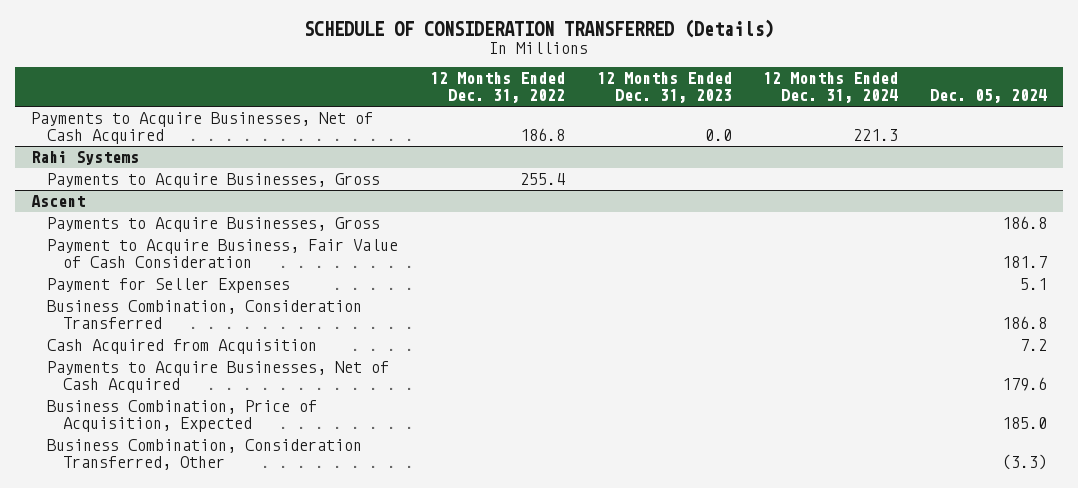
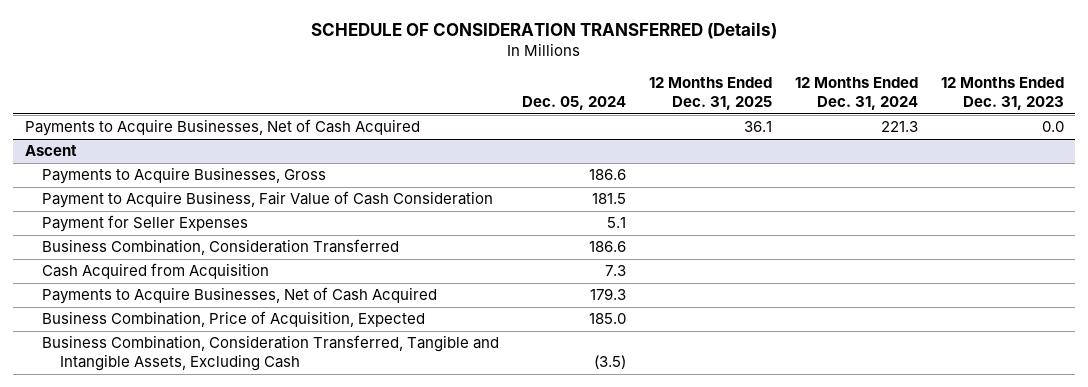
- | 12 Months Ended Dec. 31, 2022 | 12 Months Ended Dec. 31, 2023 | 12 Months Ended Dec. 31, 2024 | Dec. 05, 2024
+ | Dec. 05, 2024 | 12 Months Ended Dec. 31, 2025 | 12 Months Ended Dec. 31, 2024 | 12 Months Ended Dec. 31, 2023
- Rahi Systems
- Payments to Acquire Businesses, Gross | 255.4 | | |
@ Ascent
- Payments to Acquire Businesses, Gross | | | | 186.8
- Payment to Acquire Business, Fair Value of Cash Consideration | | | | 181.7
+ Payments to Acquire Businesses, Gross | 186.6 | | |
+ Payment to Acquire Business, Fair Value of Cash Consideration | 181.5 | | |
- Business Combination, Consideration Transferred | | | | 186.8
- Cash Acquired from Acquisition | | | | 7.2
- Payments to Acquire Businesses, Net of Cash Acquired | | | | 179.6
+ Business Combination, Consideration Transferred | 186.6 | | |
+ Cash Acquired from Acquisition | 7.3 | | |
+ Payments to Acquire Businesses, Net of Cash Acquired | 179.3 | | |
- Business Combination, Consideration Transferred, Other | | | | (3.3)
+ Business Combination, Consideration Transferred, Tangible and Intangible Assets, Excluding Cash | (3.5) | | |

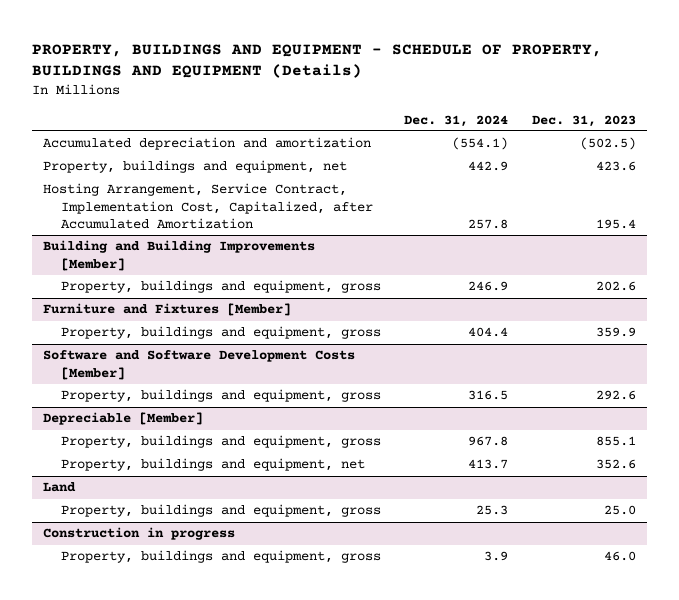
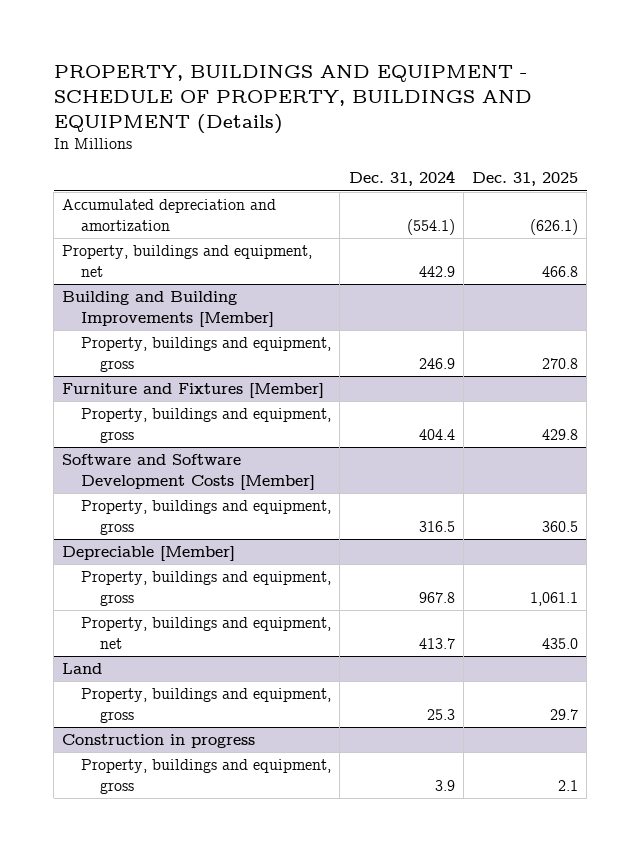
- | Dec. 31, 2024 | Dec. 31, 2023
+ | Dec. 31, 2024 | Dec. 31, 2025
- Hosting Arrangement, Service Contract, Implementation Cost, Capitalized, after Accumulated Amortization | 257.8 | 195.4

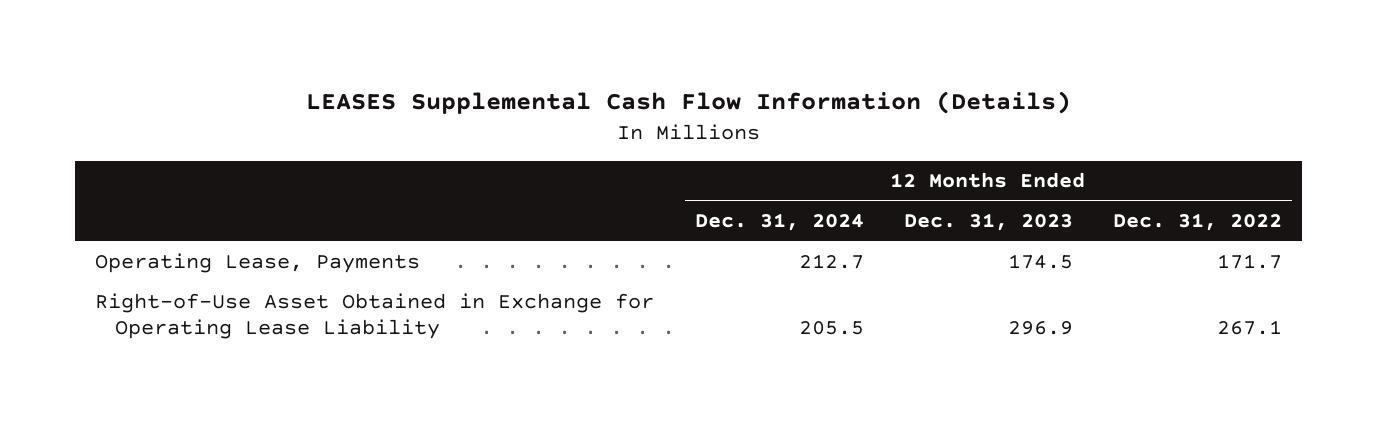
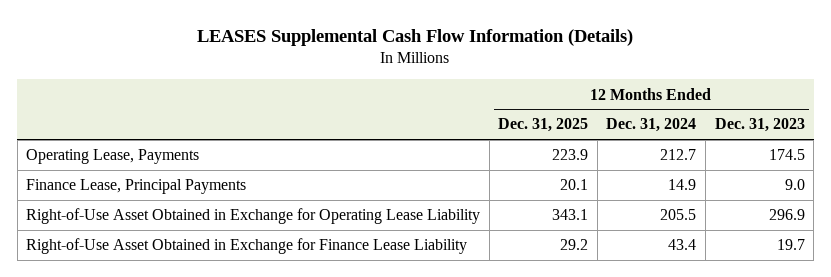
- | 12 Months Ended Dec. 31, 2024 | 12 Months Ended Dec. 31, 2023 | 12 Months Ended Dec. 31, 2022
+ | 12 Months Ended Dec. 31, 2025 | 12 Months Ended Dec. 31, 2024 | 12 Months Ended Dec. 31, 2023
+ Finance Lease, Principal Payments | 20.1 | 14.9 | 9.0
+ Right-of-Use Asset Obtained in Exchange for Finance Lease Liability | 29.2 | 43.4 | 19.7

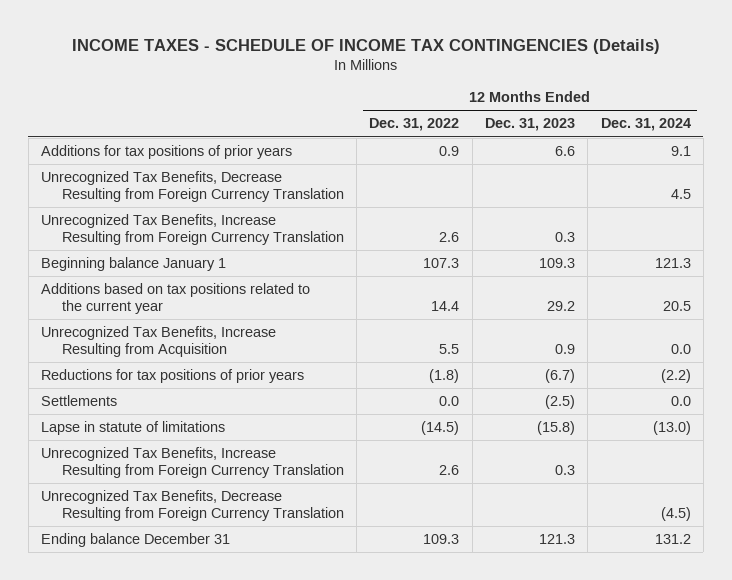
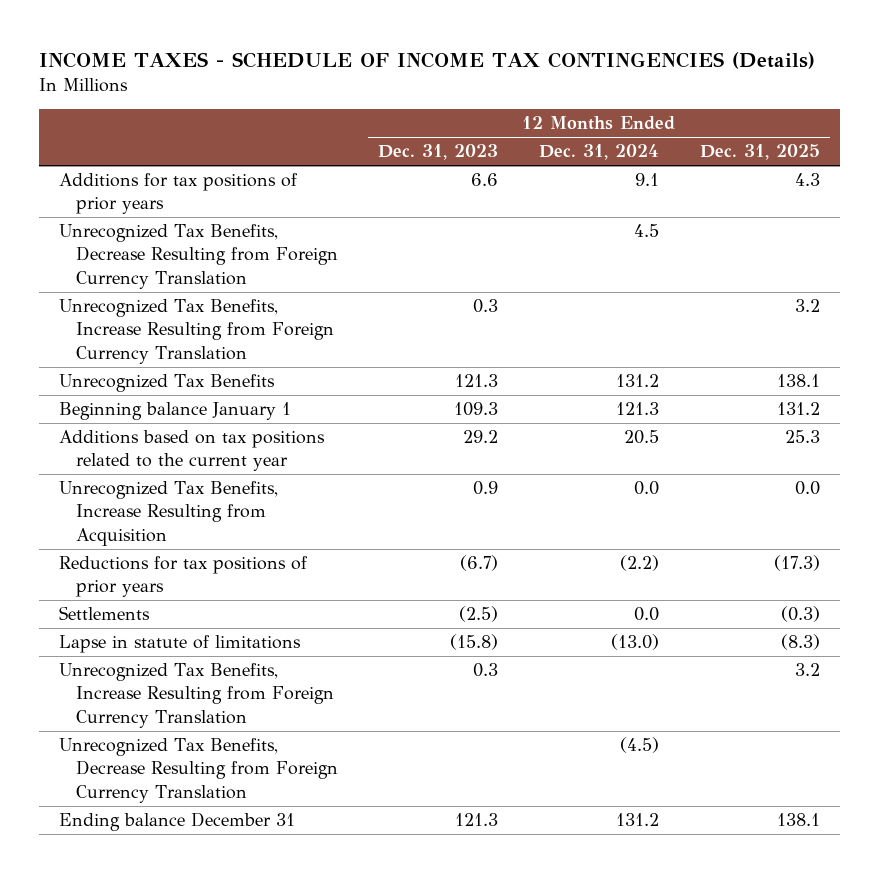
- | 12 Months Ended Dec. 31, 2022 | 12 Months Ended Dec. 31, 2023 | 12 Months Ended Dec. 31, 2024
+ | 12 Months Ended Dec. 31, 2023 | 12 Months Ended Dec. 31, 2024 | 12 Months Ended Dec. 31, 2025
+ Unrecognized Tax Benefits | 121.3 | 131.2 | 138.1

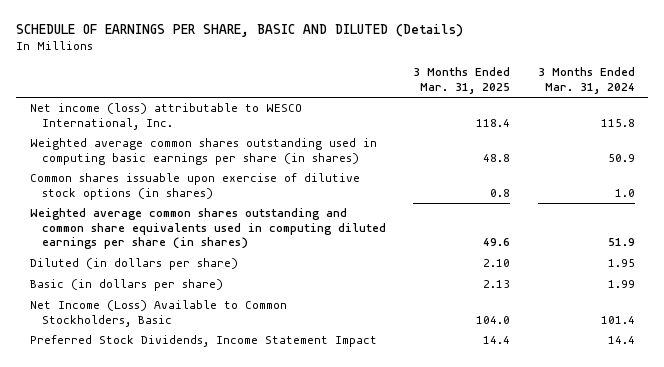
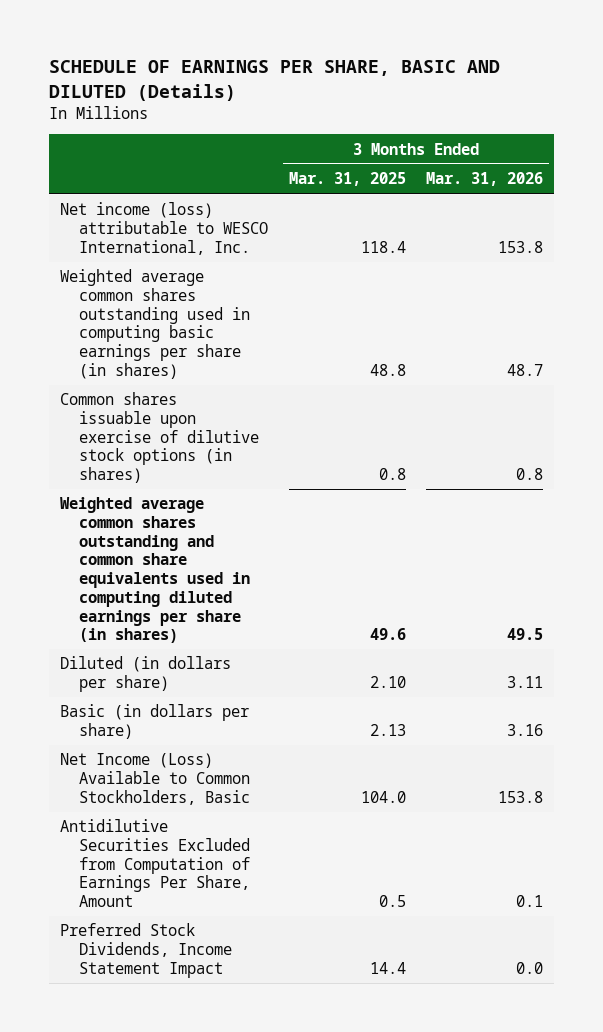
- | 3 Months Ended Mar. 31, 2025 | 3 Months Ended Mar. 31, 2024
+ | 3 Months Ended Mar. 31, 2025 | 3 Months Ended Mar. 31, 2026
+ Antidilutive Securities Excluded from Computation of Earnings Per Share, Amount | 0.5 | 0.1

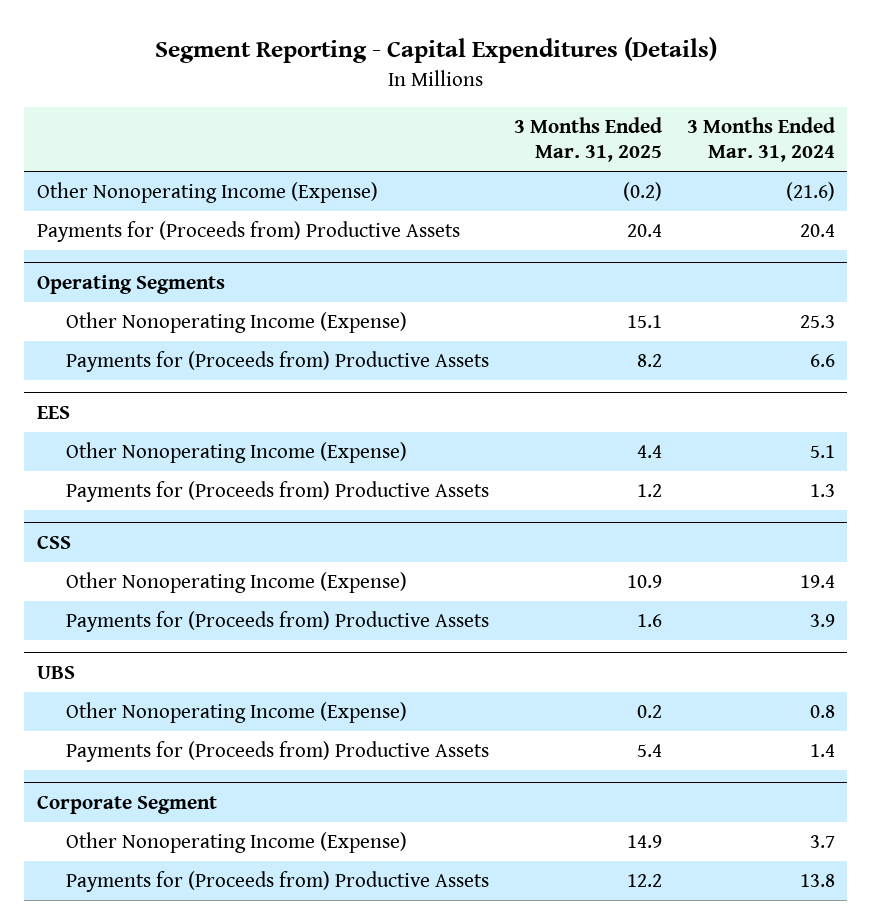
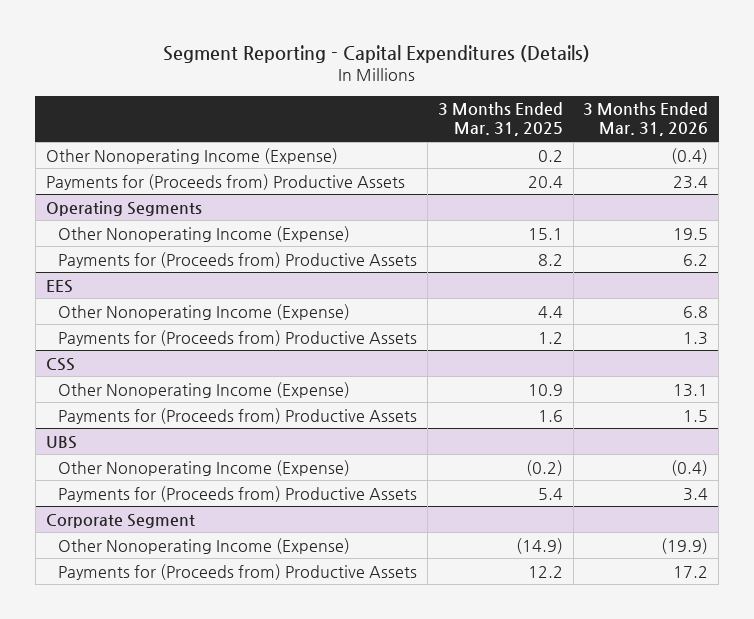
- | 3 Months Ended Mar. 31, 2025 | 3 Months Ended Mar. 31, 2024
+ | 3 Months Ended Mar. 31, 2025 | 3 Months Ended Mar. 31, 2026
- Other Nonoperating Income (Expense) | (0.2) | (21.6)
+ Other Nonoperating Income (Expense) | 0.2 | (0.4)
@ UBS
- Other Nonoperating Income (Expense) | 0.2 | 0.8
+ Other Nonoperating Income (Expense) | (0.2) | (0.4)
@ Corporate Segment
- Other Nonoperating Income (Expense) | 14.9 | 3.7
+ Other Nonoperating Income (Expense) | (14.9) | (19.9)

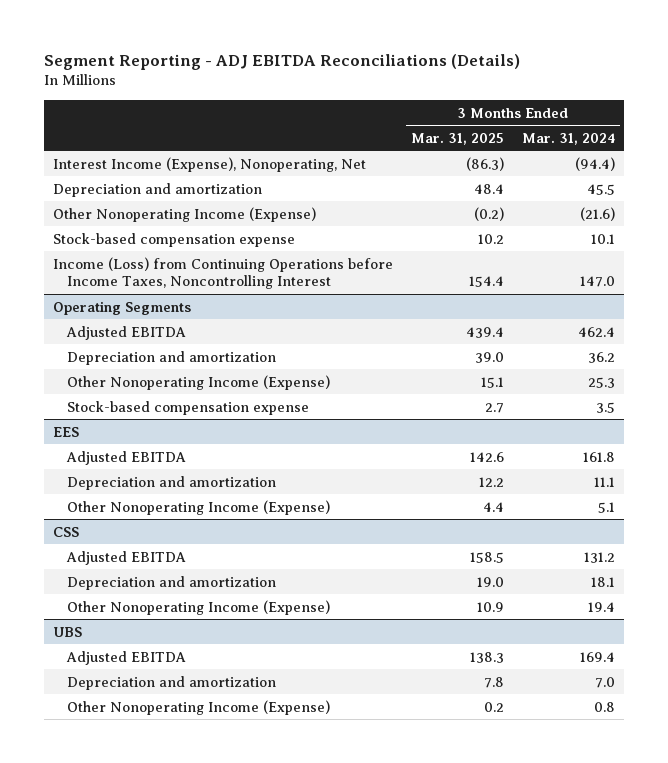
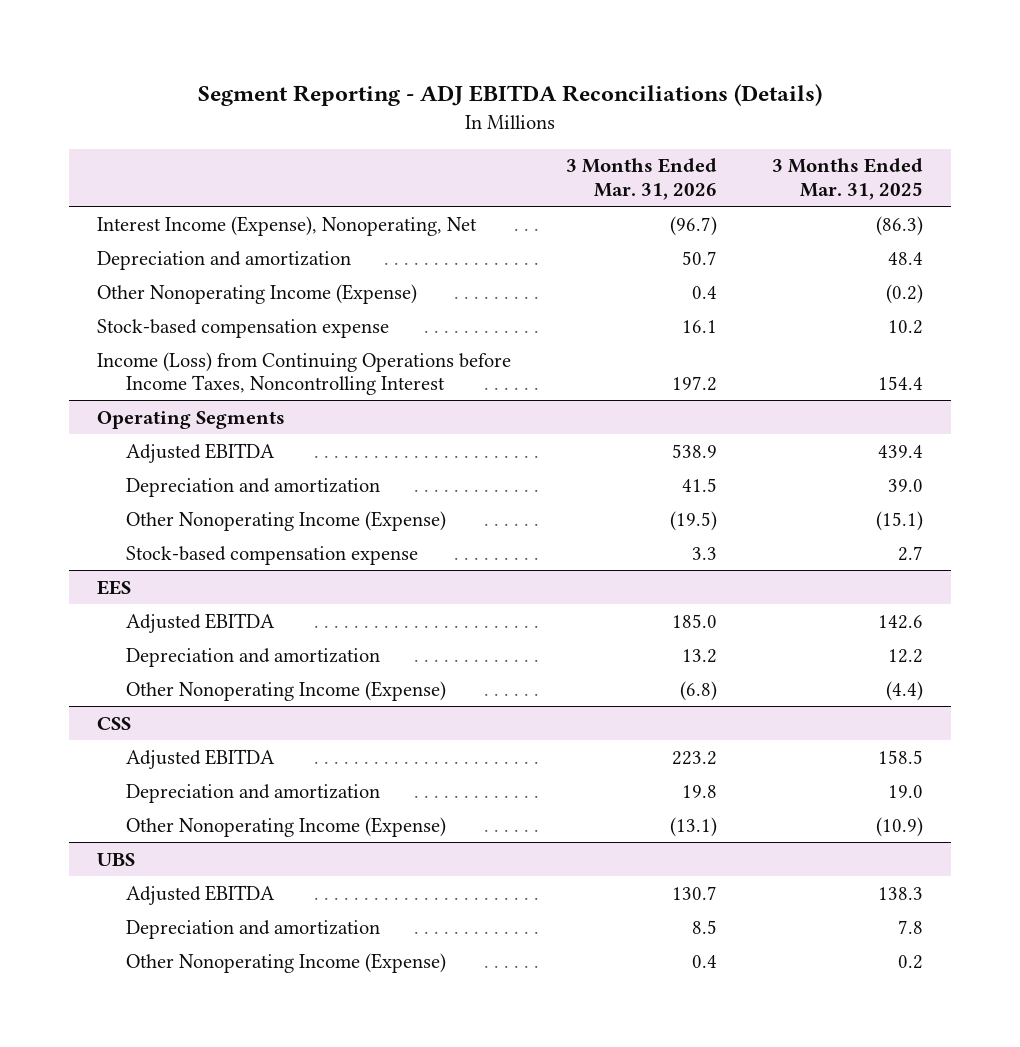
- | 3 Months Ended Mar. 31, 2025 | 3 Months Ended Mar. 31, 2024
+ | 3 Months Ended Mar. 31, 2026 | 3 Months Ended Mar. 31, 2025
@ Operating Segments
- Other Nonoperating Income (Expense) | 15.1 | 25.3
+ Other Nonoperating Income (Expense) | (19.5) | (15.1)
@ EES
- Other Nonoperating Income (Expense) | 4.4 | 5.1
+ Other Nonoperating Income (Expense) | (6.8) | (4.4)
@ CSS
- Other Nonoperating Income (Expense) | 10.9 | 19.4
+ Other Nonoperating Income (Expense) | (13.1) | (10.9)

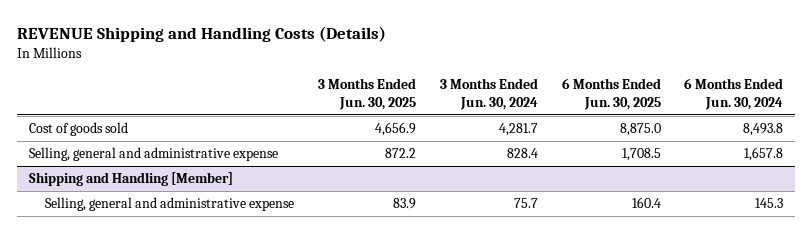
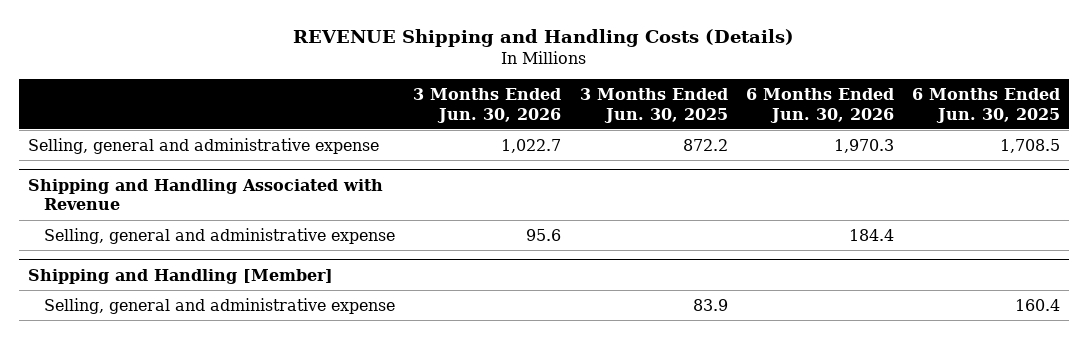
- | 3 Months Ended Jun. 30, 2025 | 3 Months Ended Jun. 30, 2024 | 6 Months Ended Jun. 30, 2025 | 6 Months Ended Jun. 30, 2024
+ | 3 Months Ended Jun. 30, 2026 | 3 Months Ended Jun. 30, 2025 | 6 Months Ended Jun. 30, 2026 | 6 Months Ended Jun. 30, 2025
- Cost of goods sold | 4,656.9 | 4,281.7 | 8,875.0 | 8,493.8
+ Shipping and Handling Associated with Revenue
+ Selling, general and administrative expense | 95.6 | | 184.4 |

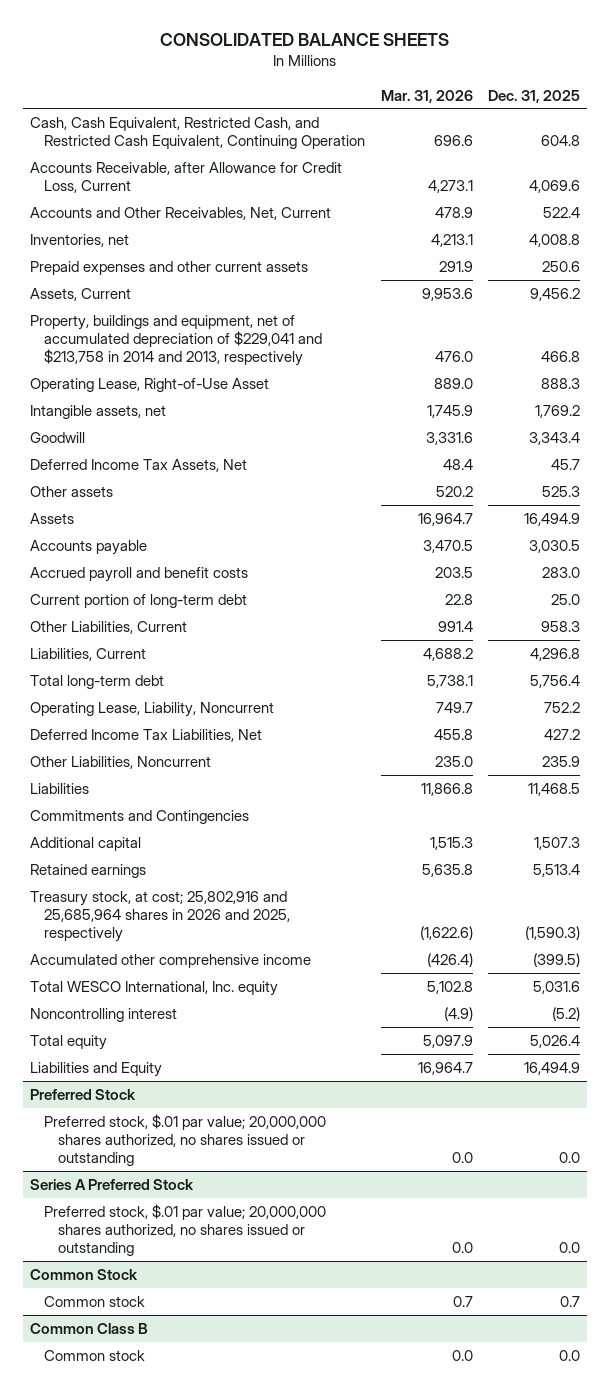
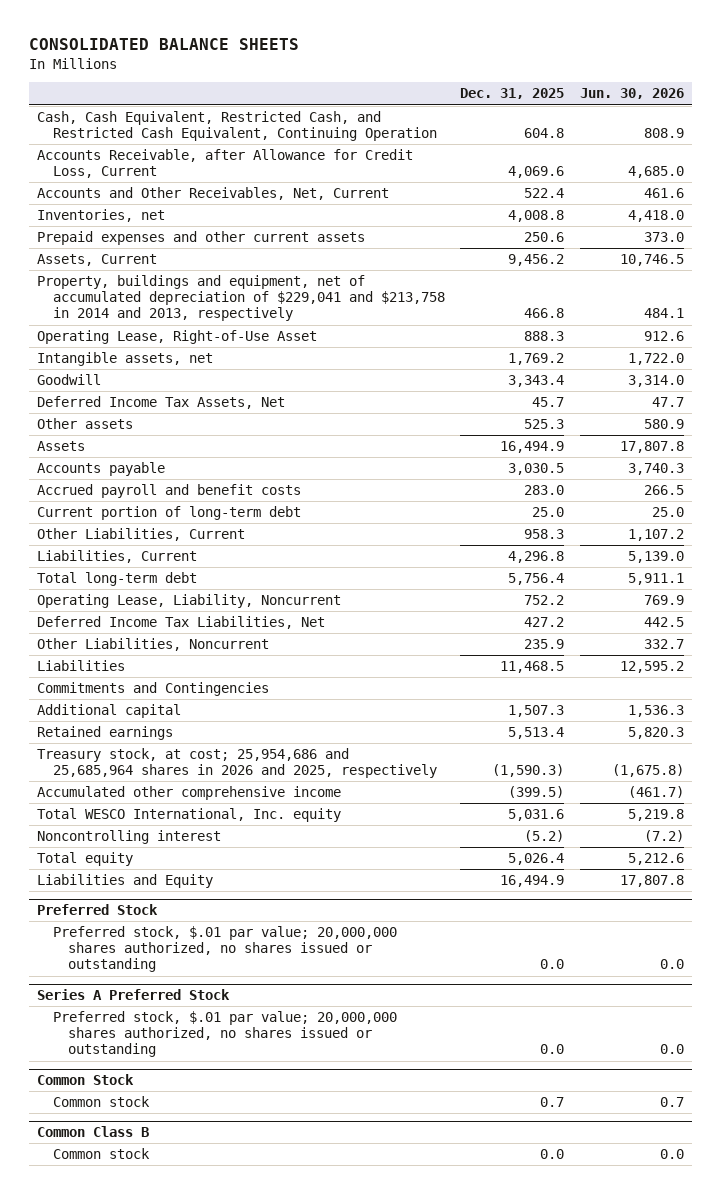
- | Mar. 31, 2026 | Dec. 31, 2025
+ | Dec. 31, 2025 | Jun. 30, 2026
- Treasury stock, at cost; 25,802,916 and 25,685,964 shares in 2026 and 2025, respectively | (1,622.6) | (1,590.3)
+ Treasury stock, at cost; 25,954,686 and 25,685,964 shares in 2026 and 2025, respectively | (1,590.3) | (1,675.8)

